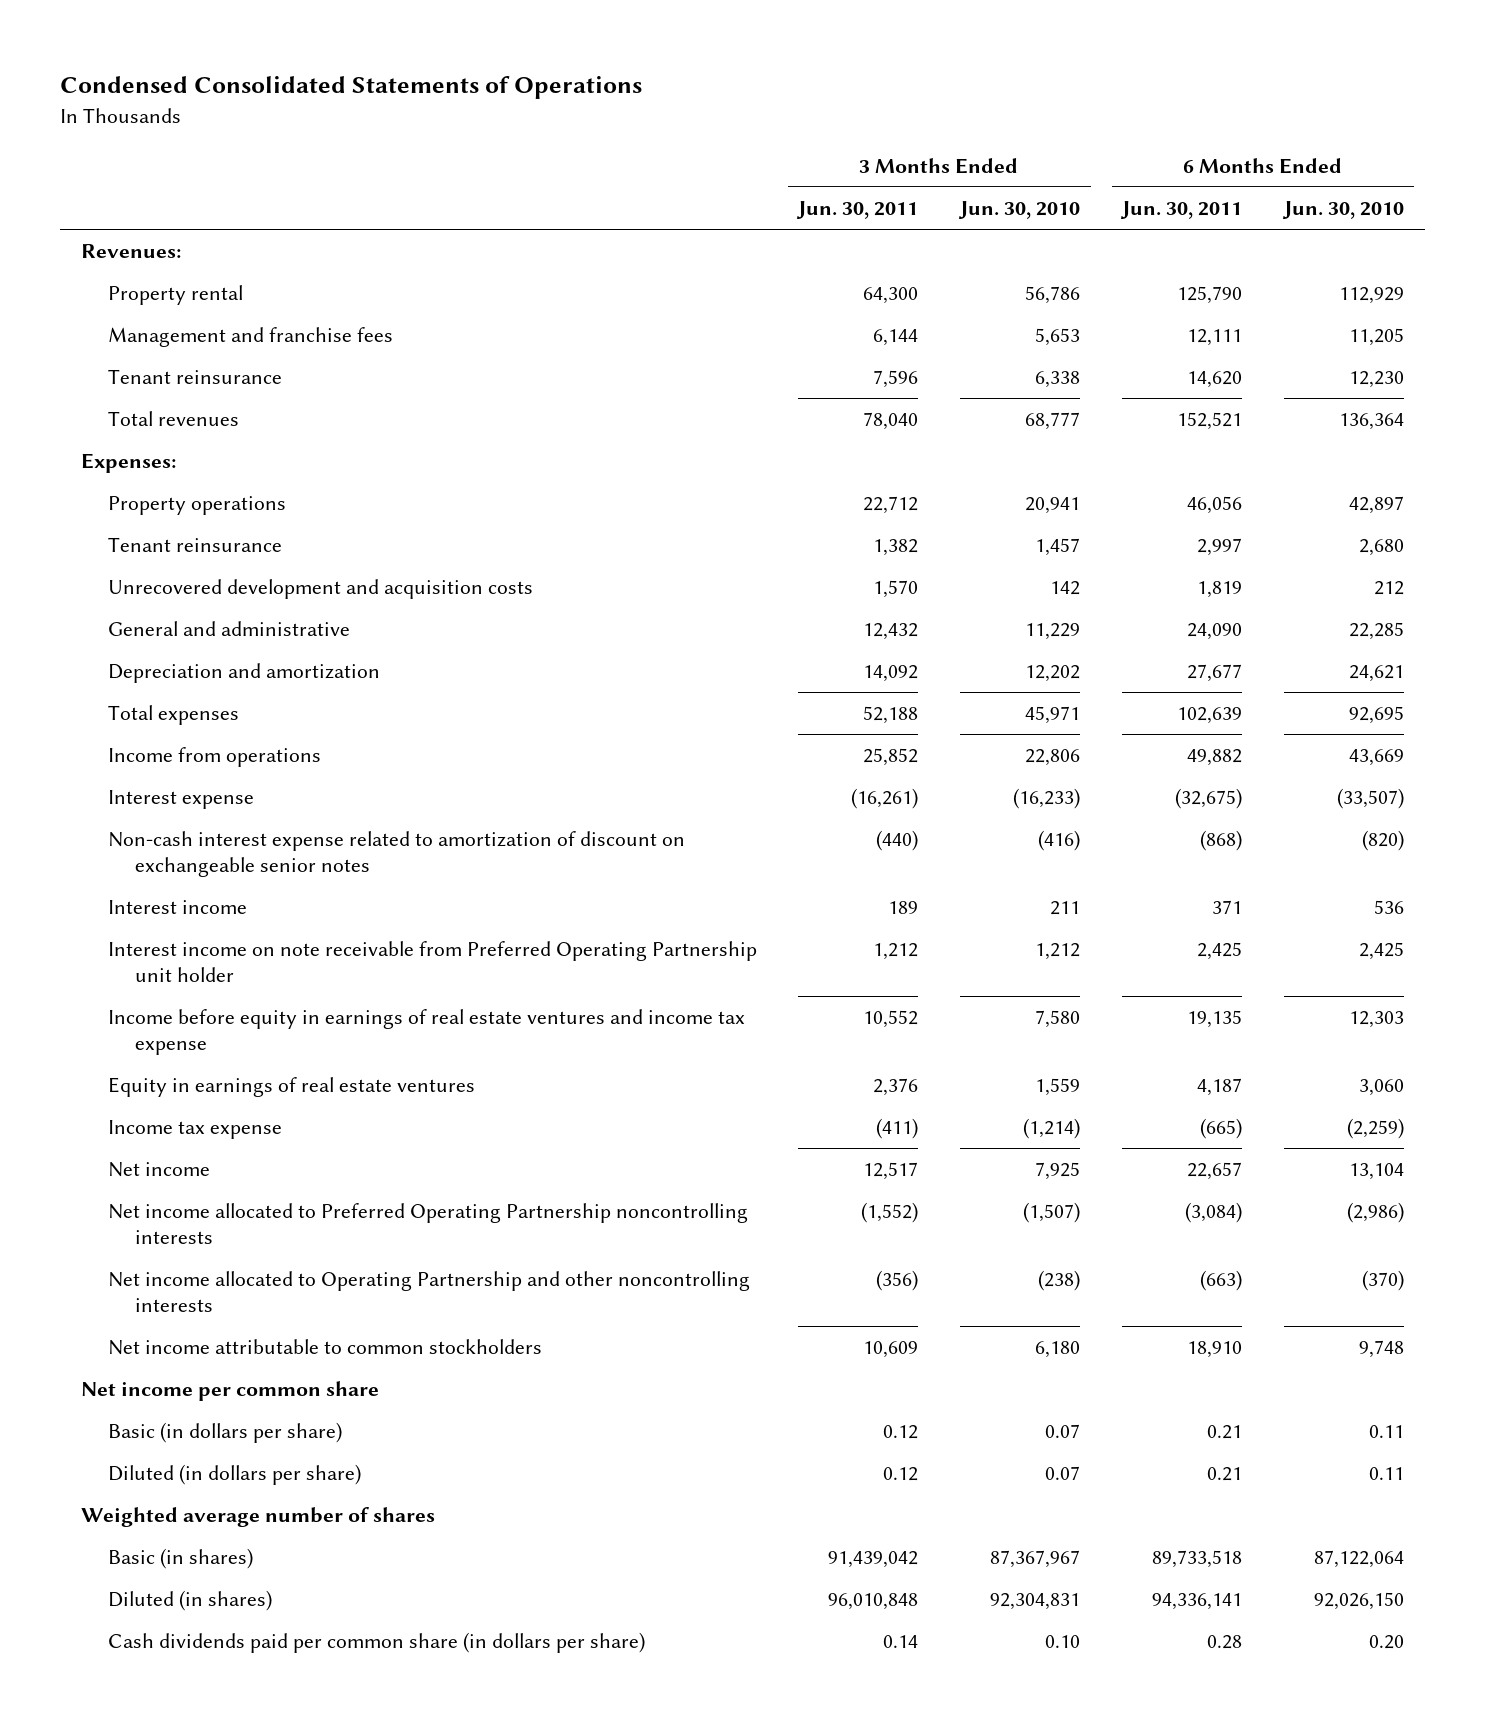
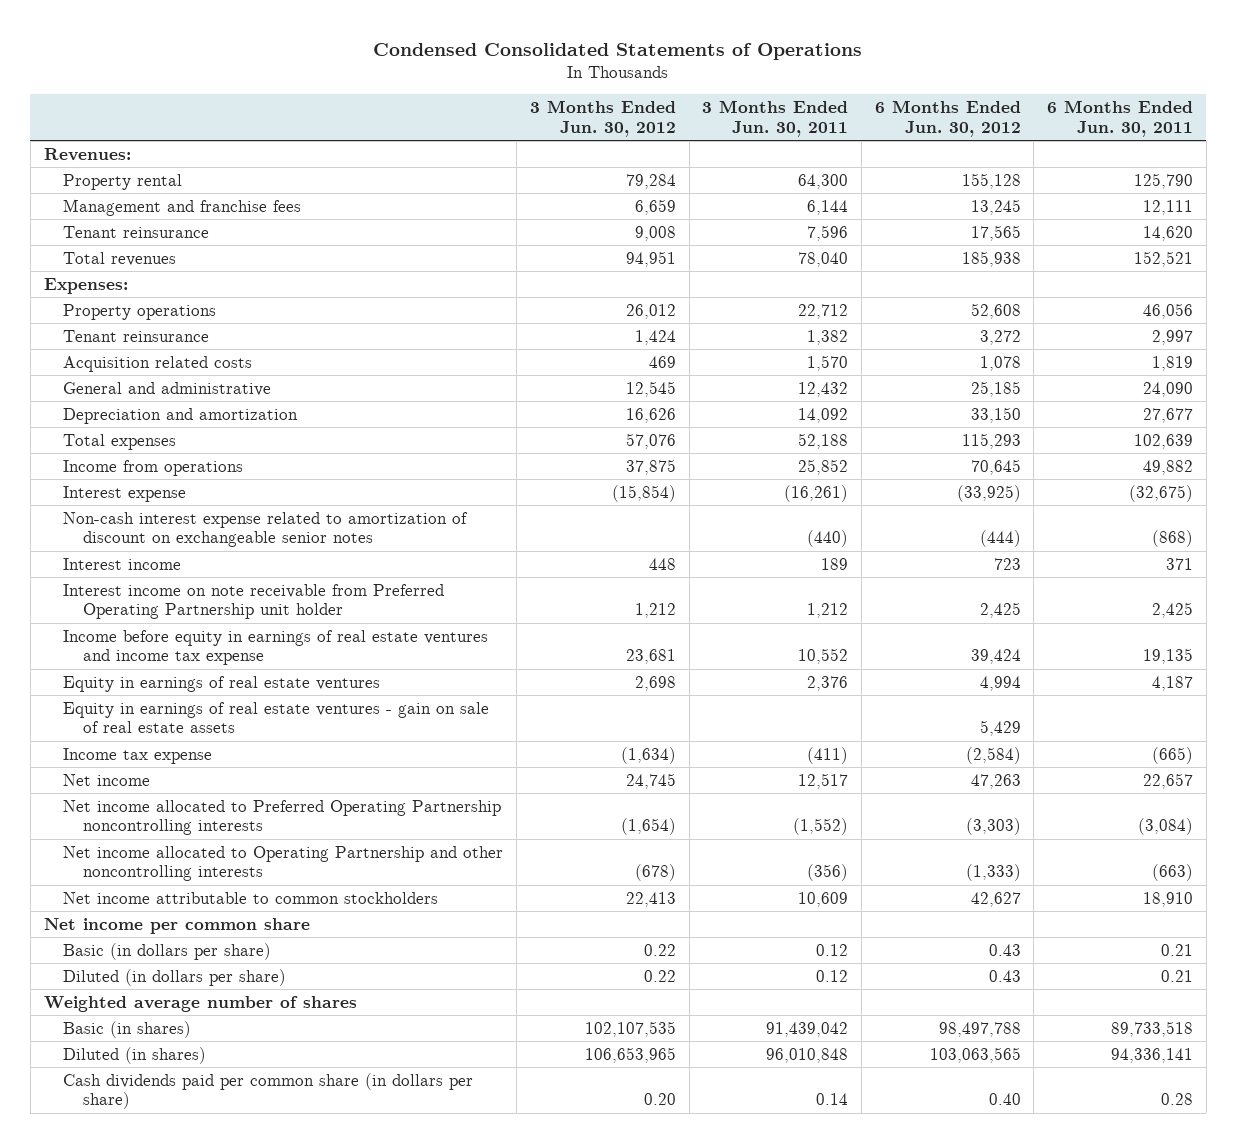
- | 3 Months Ended Jun. 30, 2011 | 3 Months Ended Jun. 30, 2010 | 6 Months Ended Jun. 30, 2011 | 6 Months Ended Jun. 30, 2010
+ | 3 Months Ended Jun. 30, 2012 | 3 Months Ended Jun. 30, 2011 | 6 Months Ended Jun. 30, 2012 | 6 Months Ended Jun. 30, 2011
- Unrecovered development and acquisition costs | 1,570 | 142 | 1,819 | 212
+ Acquisition related costs | 469 | 1,570 | 1,078 | 1,819
+ Equity in earnings of real estate ventures - gain on sale of real estate assets | | | 5,429 |

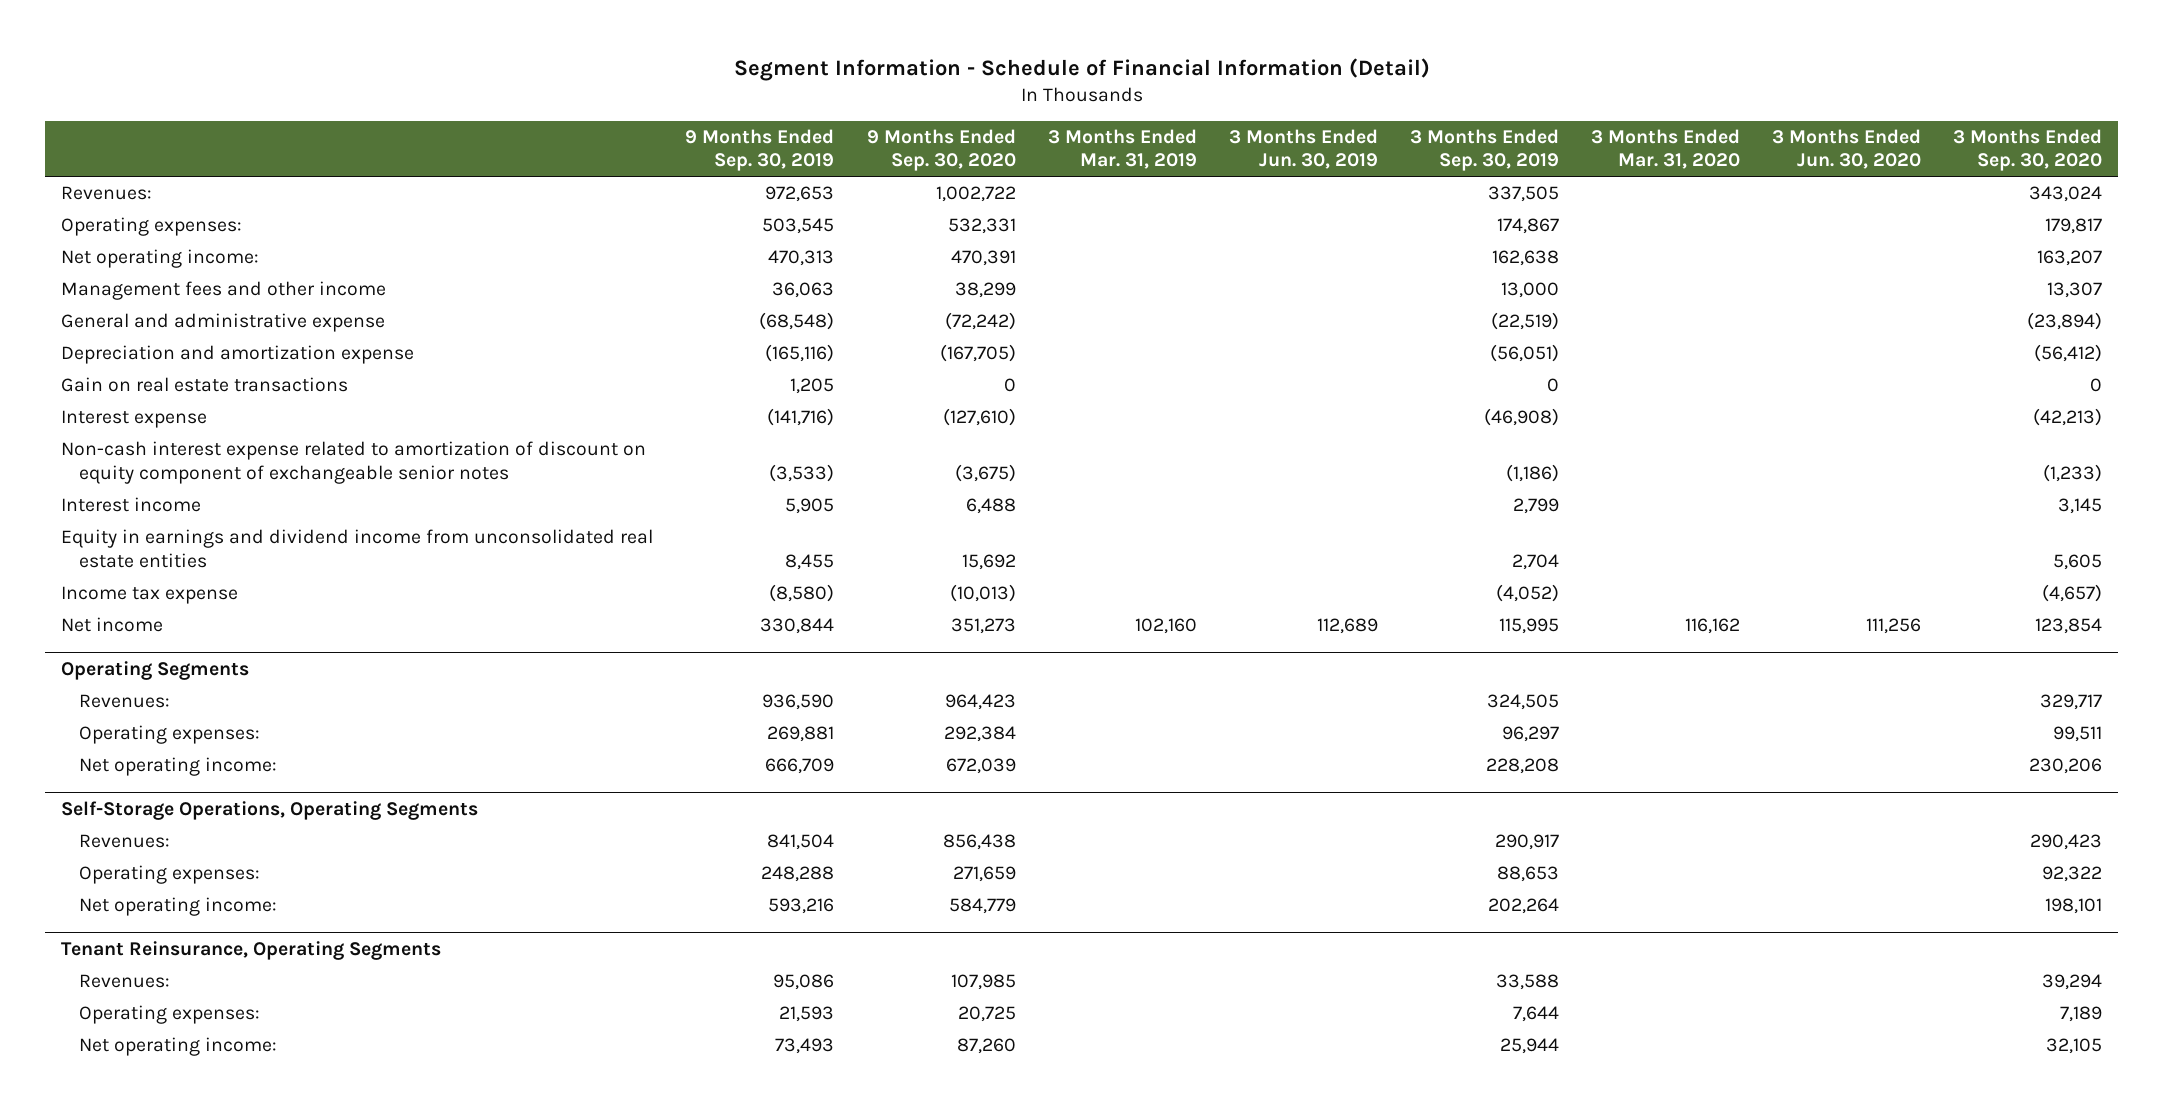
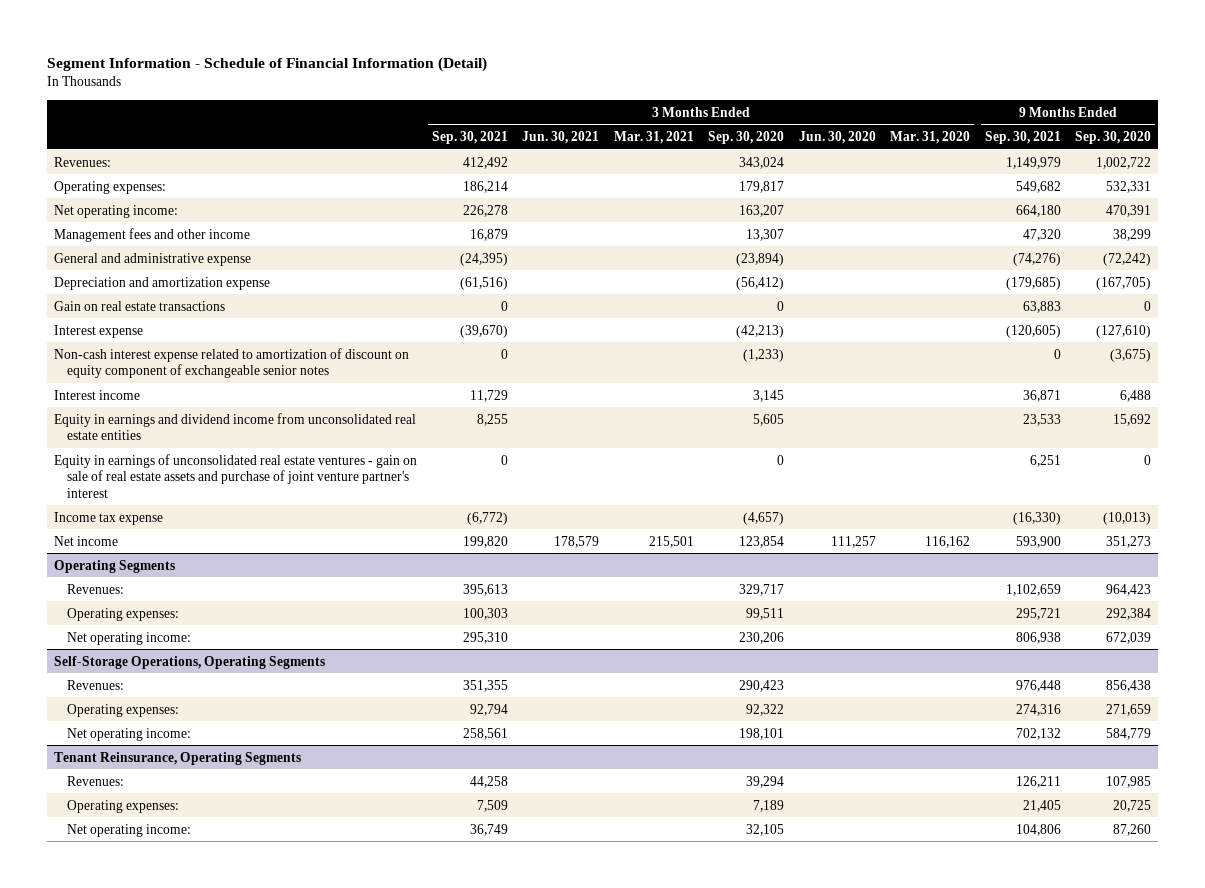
- | 9 Months Ended Sep. 30, 2019 | 9 Months Ended Sep. 30, 2020 | 3 Months Ended Mar. 31, 2019 | 3 Months Ended Jun. 30, 2019 | 3 Months Ended Sep. 30, 2019 | 3 Months Ended Mar. 31, 2020 | 3 Months Ended Jun. 30, 2020 | 3 Months Ended Sep. 30, 2020
+ | 3 Months Ended Sep. 30, 2021 | 3 Months Ended Jun. 30, 2021 | 3 Months Ended Mar. 31, 2021 | 3 Months Ended Sep. 30, 2020 | 3 Months Ended Jun. 30, 2020 | 3 Months Ended Mar. 31, 2020 | 9 Months Ended Sep. 30, 2021 | 9 Months Ended Sep. 30, 2020
+ Equity in earnings of unconsolidated real estate ventures - gain on sale of real estate assets and purchase of joint venture partner's interest | 0 | | | 0 | | | 6,251 | 0
- Net income | 330,844 | 351,273 | 102,160 | 112,689 | 115,995 | 116,162 | 111,256 | 123,854
+ Net income | 199,820 | 178,579 | 215,501 | 123,854 | 111,257 | 116,162 | 593,900 | 351,273

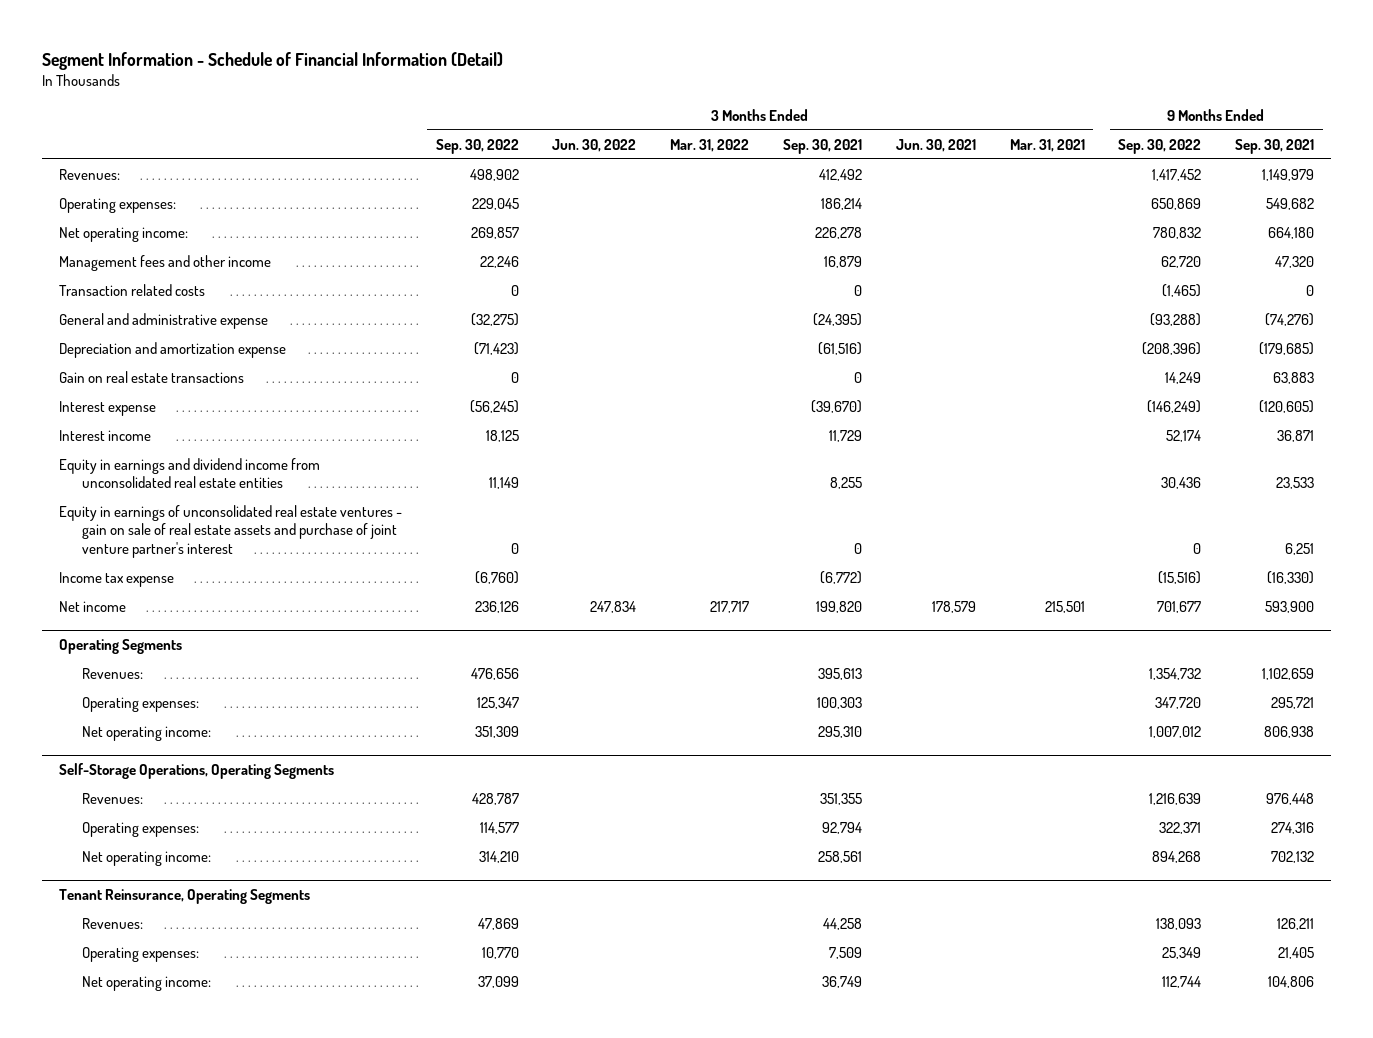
- | 3 Months Ended Sep. 30, 2021 | 3 Months Ended Jun. 30, 2021 | 3 Months Ended Mar. 31, 2021 | 3 Months Ended Sep. 30, 2020 | 3 Months Ended Jun. 30, 2020 | 3 Months Ended Mar. 31, 2020 | 9 Months Ended Sep. 30, 2021 | 9 Months Ended Sep. 30, 2020
+ | 3 Months Ended Sep. 30, 2022 | 3 Months Ended Jun. 30, 2022 | 3 Months Ended Mar. 31, 2022 | 3 Months Ended Sep. 30, 2021 | 3 Months Ended Jun. 30, 2021 | 3 Months Ended Mar. 31, 2021 | 9 Months Ended Sep. 30, 2022 | 9 Months Ended Sep. 30, 2021
+ Transaction related costs | 0 | | | 0 | | | (1,465) | 0
- Non-cash interest expense related to amortization of discount on equity component of exchangeable senior notes | 0 | | | (1,233) | | | 0 | (3,675)

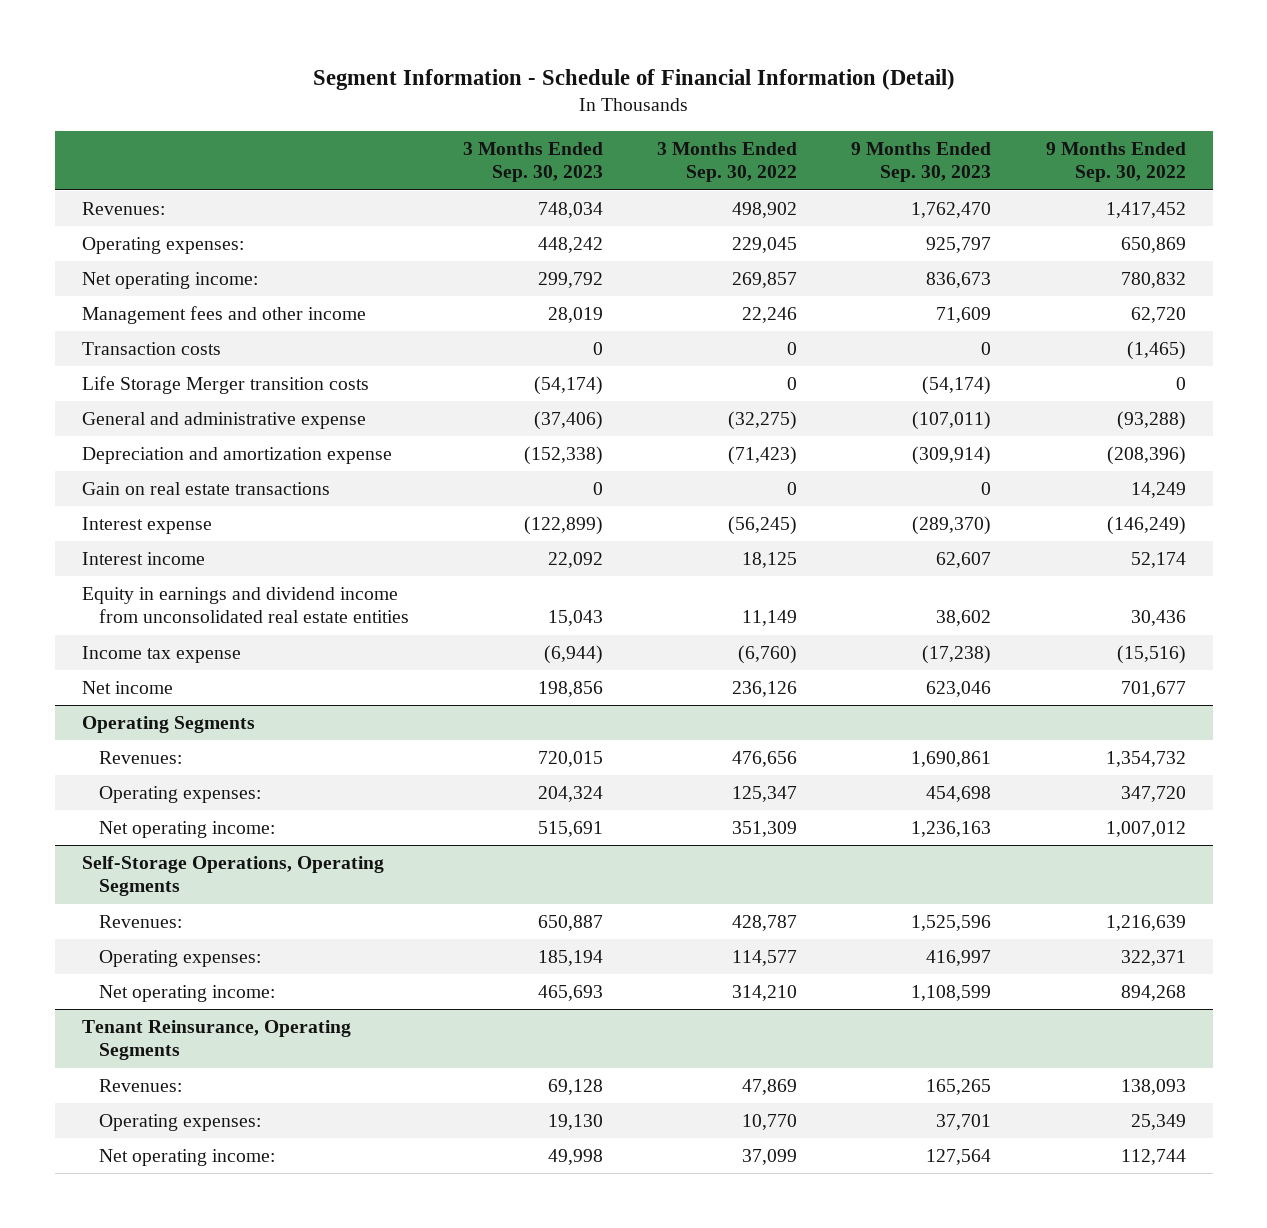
- | 3 Months Ended Sep. 30, 2022 | 3 Months Ended Jun. 30, 2022 | 3 Months Ended Mar. 31, 2022 | 3 Months Ended Sep. 30, 2021 | 3 Months Ended Jun. 30, 2021 | 3 Months Ended Mar. 31, 2021 | 9 Months Ended Sep. 30, 2022 | 9 Months Ended Sep. 30, 2021
+ | 3 Months Ended Sep. 30, 2023 | 3 Months Ended Sep. 30, 2022 | 9 Months Ended Sep. 30, 2023 | 9 Months Ended Sep. 30, 2022
- Transaction related costs | 0 | | | 0 | | | (1,465) | 0
+ Transaction costs | 0 | 0 | 0 | (1,465)
+ Life Storage Merger transition costs | (54,174) | 0 | (54,174) | 0
- Equity in earnings of unconsolidated real estate ventures - gain on sale of real estate assets and purchase of joint venture partner's interest | 0 | | | 0 | | | 0 | 6,251

